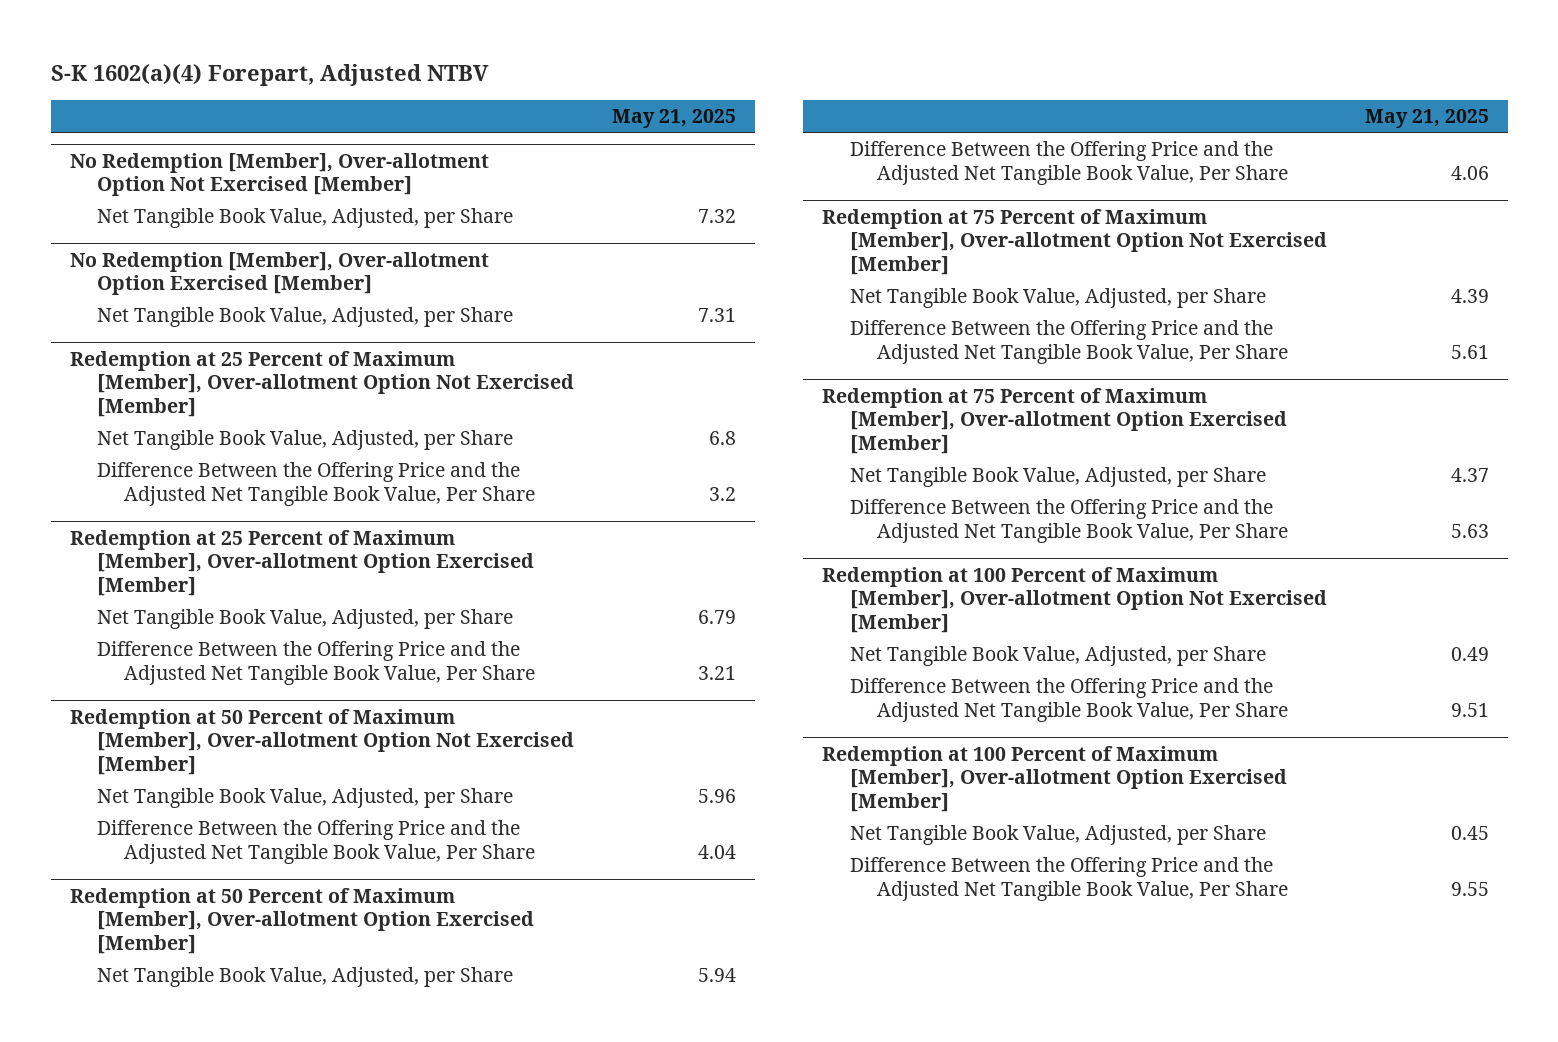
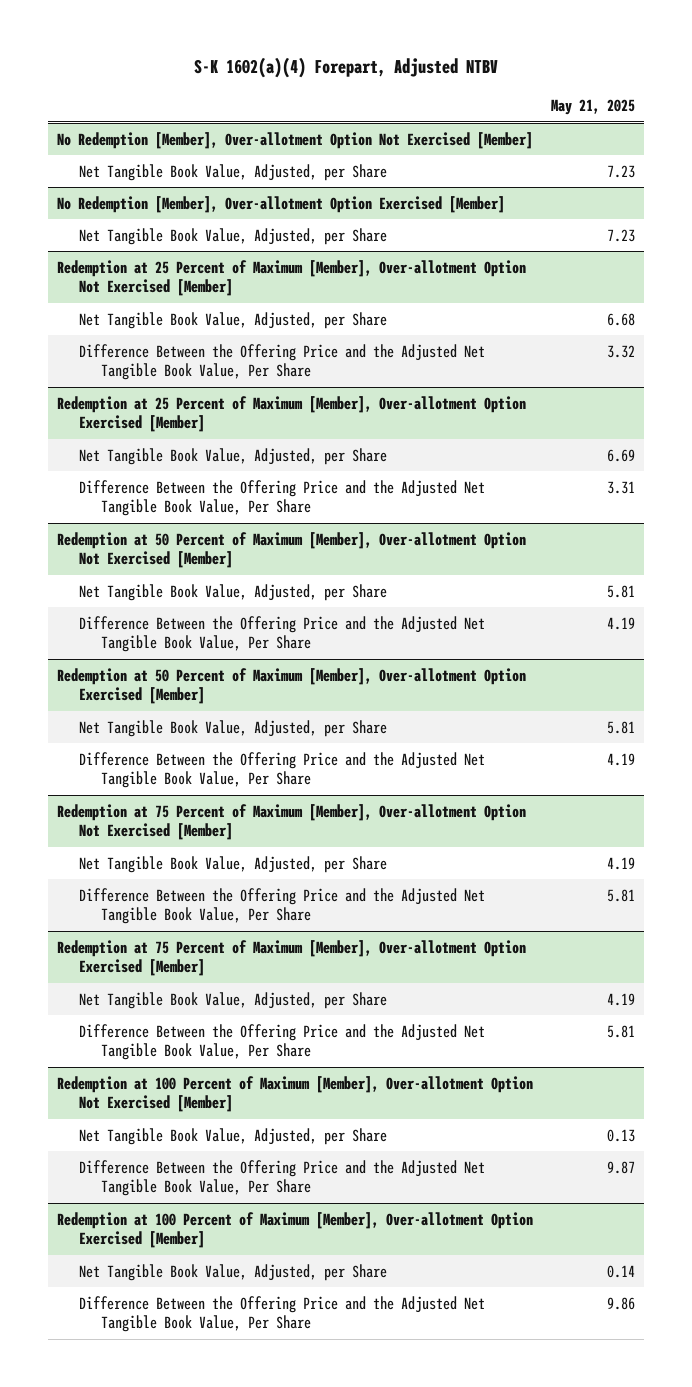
@ No Redemption [Member], Over-allotment Option Not Exercised [Member]
- Net Tangible Book Value, Adjusted, per Share | 7.32
+ Net Tangible Book Value, Adjusted, per Share | 7.23
@ No Redemption [Member], Over-allotment Option Exercised [Member]
- Net Tangible Book Value, Adjusted, per Share | 7.31
+ Net Tangible Book Value, Adjusted, per Share | 7.23
@ Redemption at 25 Percent of Maximum [Member], Over-allotment Option Not Exercised [Member]
- Net Tangible Book Value, Adjusted, per Share | 6.8
- Difference Between the Offering Price and the Adjusted Net Tangible Book Value, Per Share | 3.2
+ Net Tangible Book Value, Adjusted, per Share | 6.68
+ Difference Between the Offering Price and the Adjusted Net Tangible Book Value, Per Share | 3.32
@ Redemption at 25 Percent of Maximum [Member], Over-allotment Option Exercised [Member]
- Net Tangible Book Value, Adjusted, per Share | 6.79
- Difference Between the Offering Price and the Adjusted Net Tangible Book Value, Per Share | 3.21
+ Net Tangible Book Value, Adjusted, per Share | 6.69
+ Difference Between the Offering Price and the Adjusted Net Tangible Book Value, Per Share | 3.31
@ Redemption at 50 Percent of Maximum [Member], Over-allotment Option Not Exercised [Member]
- Net Tangible Book Value, Adjusted, per Share | 5.96
- Difference Between the Offering Price and the Adjusted Net Tangible Book Value, Per Share | 4.04
+ Net Tangible Book Value, Adjusted, per Share | 5.81
+ Difference Between the Offering Price and the Adjusted Net Tangible Book Value, Per Share | 4.19
@ Redemption at 50 Percent of Maximum [Member], Over-allotment Option Exercised [Member]
- Net Tangible Book Value, Adjusted, per Share | 5.94
- Difference Between the Offering Price and the Adjusted Net Tangible Book Value, Per Share | 4.06
+ Net Tangible Book Value, Adjusted, per Share | 5.81
+ Difference Between the Offering Price and the Adjusted Net Tangible Book Value, Per Share | 4.19
@ Redemption at 75 Percent of Maximum [Member], Over-allotment Option Not Exercised [Member]
- Net Tangible Book Value, Adjusted, per Share | 4.39
- Difference Between the Offering Price and the Adjusted Net Tangible Book Value, Per Share | 5.61
+ Net Tangible Book Value, Adjusted, per Share | 4.19
+ Difference Between the Offering Price and the Adjusted Net Tangible Book Value, Per Share | 5.81
@ Redemption at 75 Percent of Maximum [Member], Over-allotment Option Exercised [Member]
- Net Tangible Book Value, Adjusted, per Share | 4.37
- Difference Between the Offering Price and the Adjusted Net Tangible Book Value, Per Share | 5.63
+ Net Tangible Book Value, Adjusted, per Share | 4.19
+ Difference Between the Offering Price and the Adjusted Net Tangible Book Value, Per Share | 5.81
@ Redemption at 100 Percent of Maximum [Member], Over-allotment Option Not Exercised [Member]
- Net Tangible Book Value, Adjusted, per Share | 0.49
- Difference Between the Offering Price and the Adjusted Net Tangible Book Value, Per Share | 9.51
+ Net Tangible Book Value, Adjusted, per Share | 0.13
+ Difference Between the Offering Price and the Adjusted Net Tangible Book Value, Per Share | 9.87
@ Redemption at 100 Percent of Maximum [Member], Over-allotment Option Exercised [Member]
- Net Tangible Book Value, Adjusted, per Share | 0.45
- Difference Between the Offering Price and the Adjusted Net Tangible Book Value, Per Share | 9.55
+ Net Tangible Book Value, Adjusted, per Share | 0.14
+ Difference Between the Offering Price and the Adjusted Net Tangible Book Value, Per Share | 9.86

